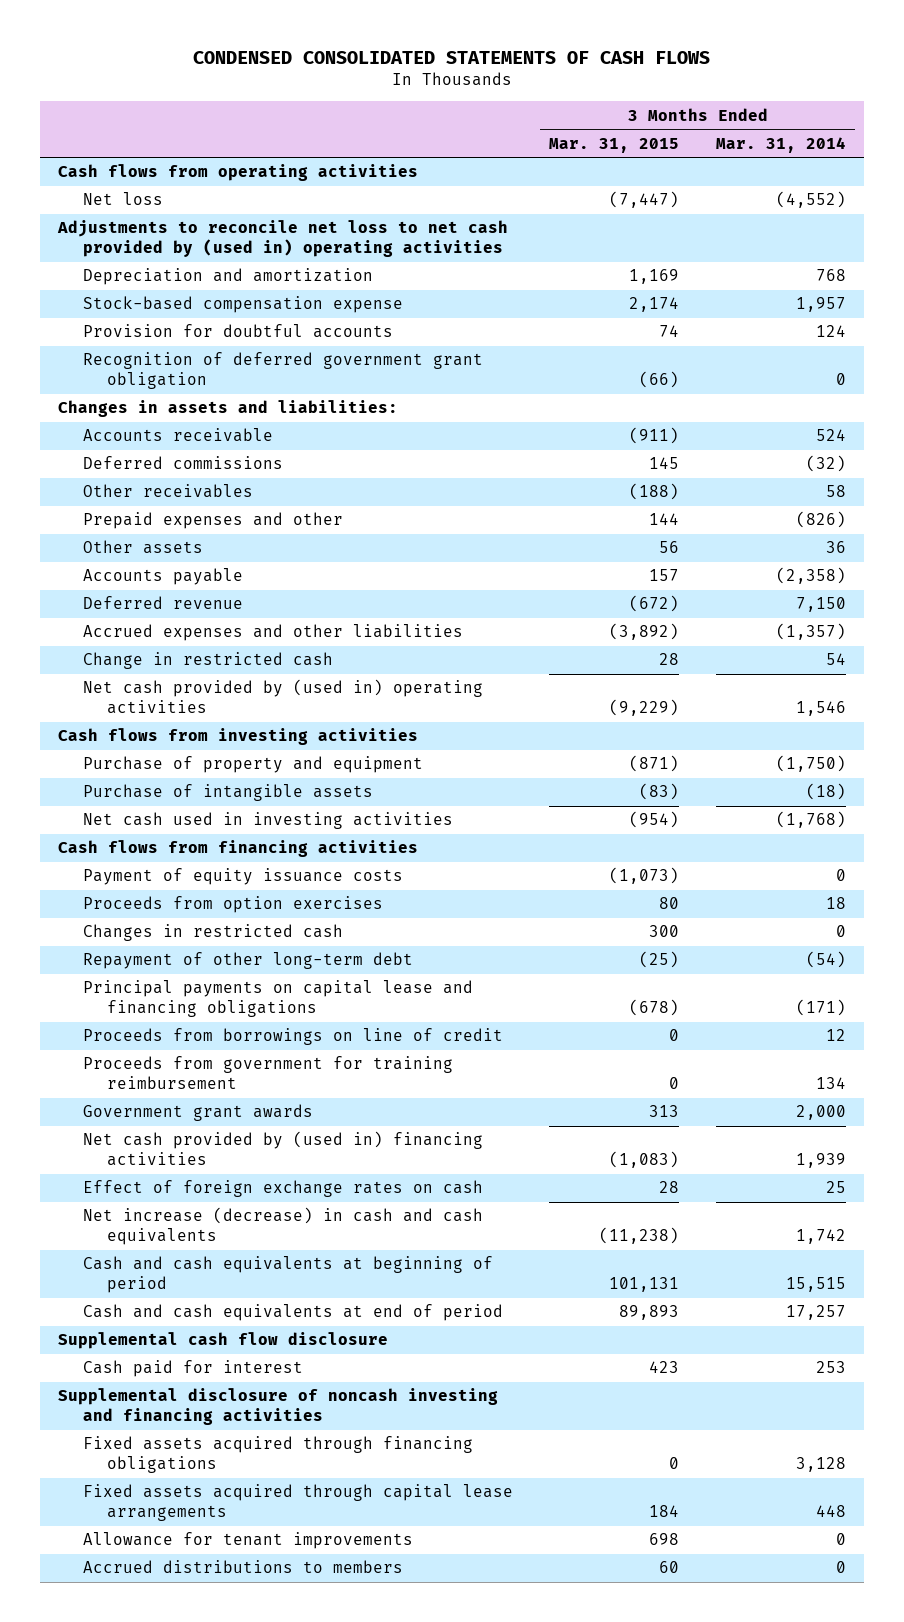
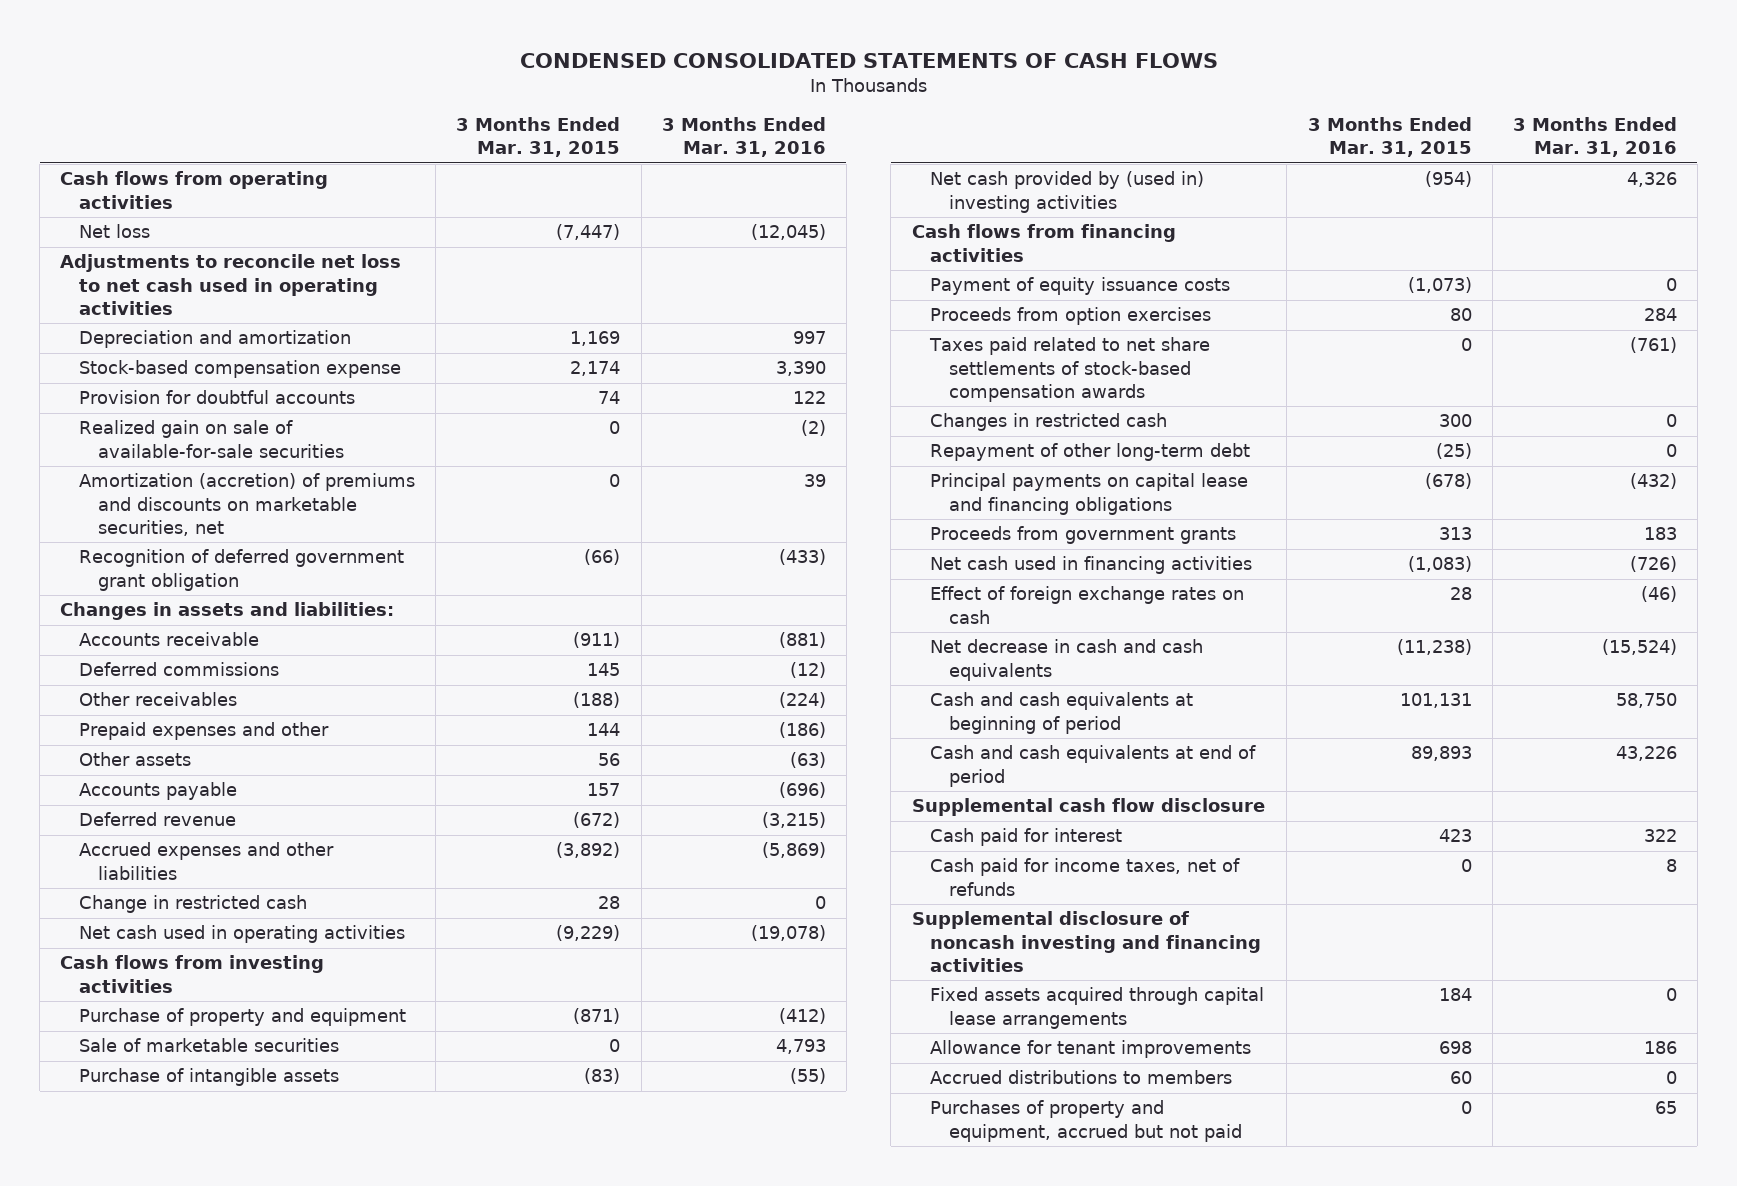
- | 3 Months Ended Mar. 31, 2015 | 3 Months Ended Mar. 31, 2014
+ | 3 Months Ended Mar. 31, 2015 | 3 Months Ended Mar. 31, 2016
- Adjustments to reconcile net loss to net cash provided by (used in) operating activities
+ Adjustments to reconcile net loss to net cash used in operating activities
+ Realized gain on sale of available-for-sale securities | 0 | (2)
+ Amortization (accretion) of premiums and discounts on marketable securities, net | 0 | 39
- Net cash provided by (used in) operating activities | (9,229) | 1,546
+ Net cash used in operating activities | (9,229) | (19,078)
+ Sale of marketable securities | 0 | 4,793
- Net cash used in investing activities | (954) | (1,768)
+ Net cash provided by (used in) investing activities | (954) | 4,326
+ Taxes paid related to net share settlements of stock-based compensation awards | 0 | (761)
- Proceeds from borrowings on line of credit | 0 | 12
- Proceeds from government for training reimbursement | 0 | 134
- Government grant awards | 313 | 2,000
- Net cash provided by (used in) financing activities | (1,083) | 1,939
+ Proceeds from government grants | 313 | 183
+ Net cash used in financing activities | (1,083) | (726)
- Net increase (decrease) in cash and cash equivalents | (11,238) | 1,742
+ Net decrease in cash and cash equivalents | (11,238) | (15,524)
+ Cash paid for income taxes, net of refunds | 0 | 8
- Fixed assets acquired through financing obligations | 0 | 3,128
+ Purchases of property and equipment, accrued but not paid | 0 | 65

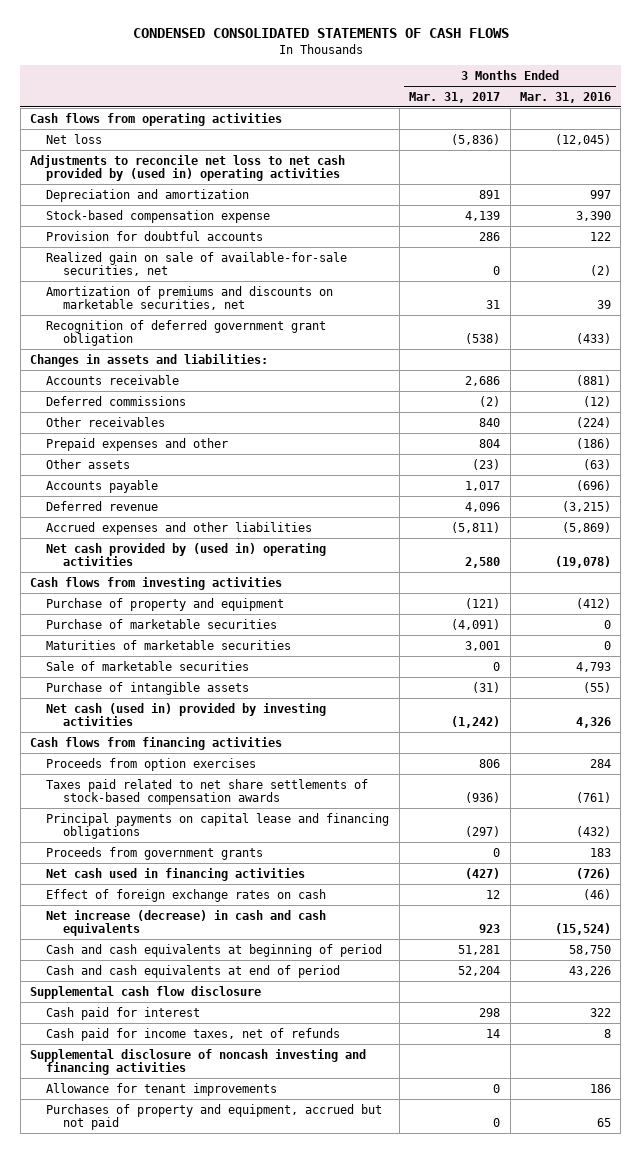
- | 3 Months Ended Mar. 31, 2015 | 3 Months Ended Mar. 31, 2016
+ | 3 Months Ended Mar. 31, 2017 | 3 Months Ended Mar. 31, 2016
- Adjustments to reconcile net loss to net cash used in operating activities
+ Adjustments to reconcile net loss to net cash provided by (used in) operating activities
- Realized gain on sale of available-for-sale securities | 0 | (2)
- Amortization (accretion) of premiums and discounts on marketable securities, net | 0 | 39
+ Realized gain on sale of available-for-sale securities, net | 0 | (2)
+ Amortization of premiums and discounts on marketable securities, net | 31 | 39
- Change in restricted cash | 28 | 0
- Net cash used in operating activities | (9,229) | (19,078)
+ Net cash provided by (used in) operating activities | 2,580 | (19,078)
+ Purchase of marketable securities | (4,091) | 0
+ Maturities of marketable securities | 3,001 | 0
- Net cash provided by (used in) investing activities | (954) | 4,326
+ Net cash (used in) provided by investing activities | (1,242) | 4,326
- Payment of equity issuance costs | (1,073) | 0
- Changes in restricted cash | 300 | 0
- Repayment of other long-term debt | (25) | 0
- Net decrease in cash and cash equivalents | (11,238) | (15,524)
+ Net increase (decrease) in cash and cash equivalents | 923 | (15,524)
- Fixed assets acquired through capital lease arrangements | 184 | 0
- Accrued distributions to members | 60 | 0

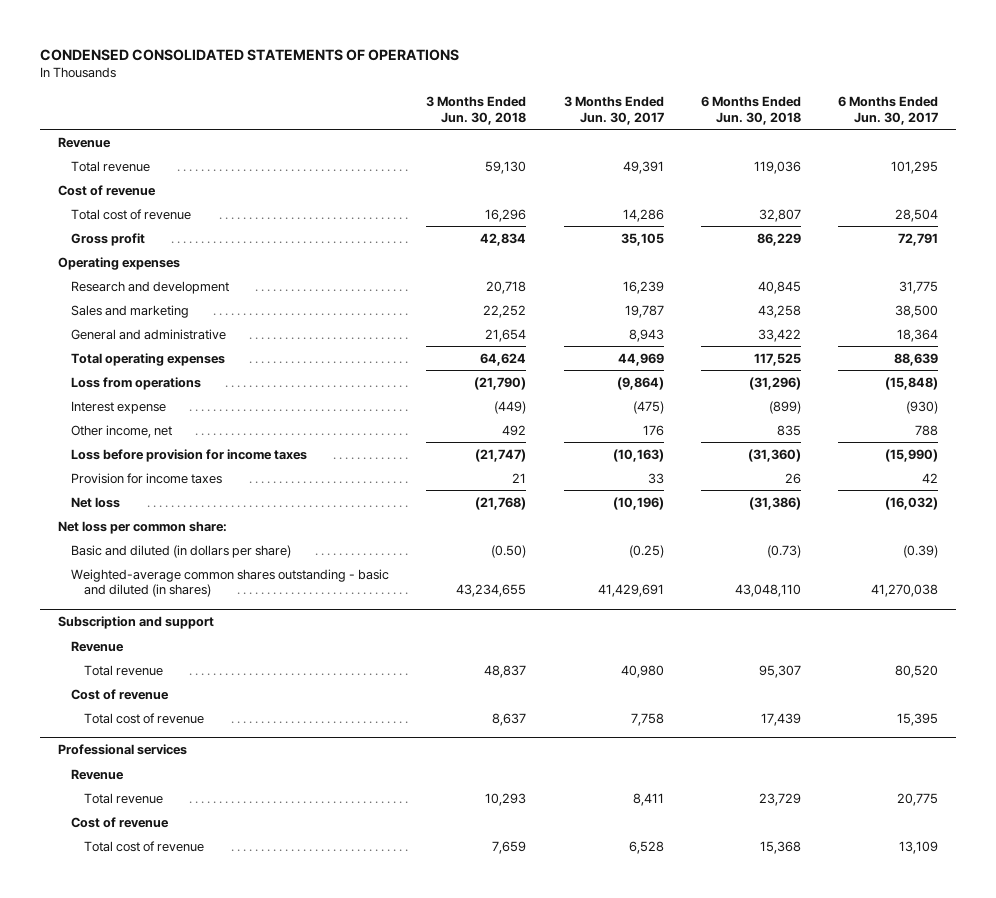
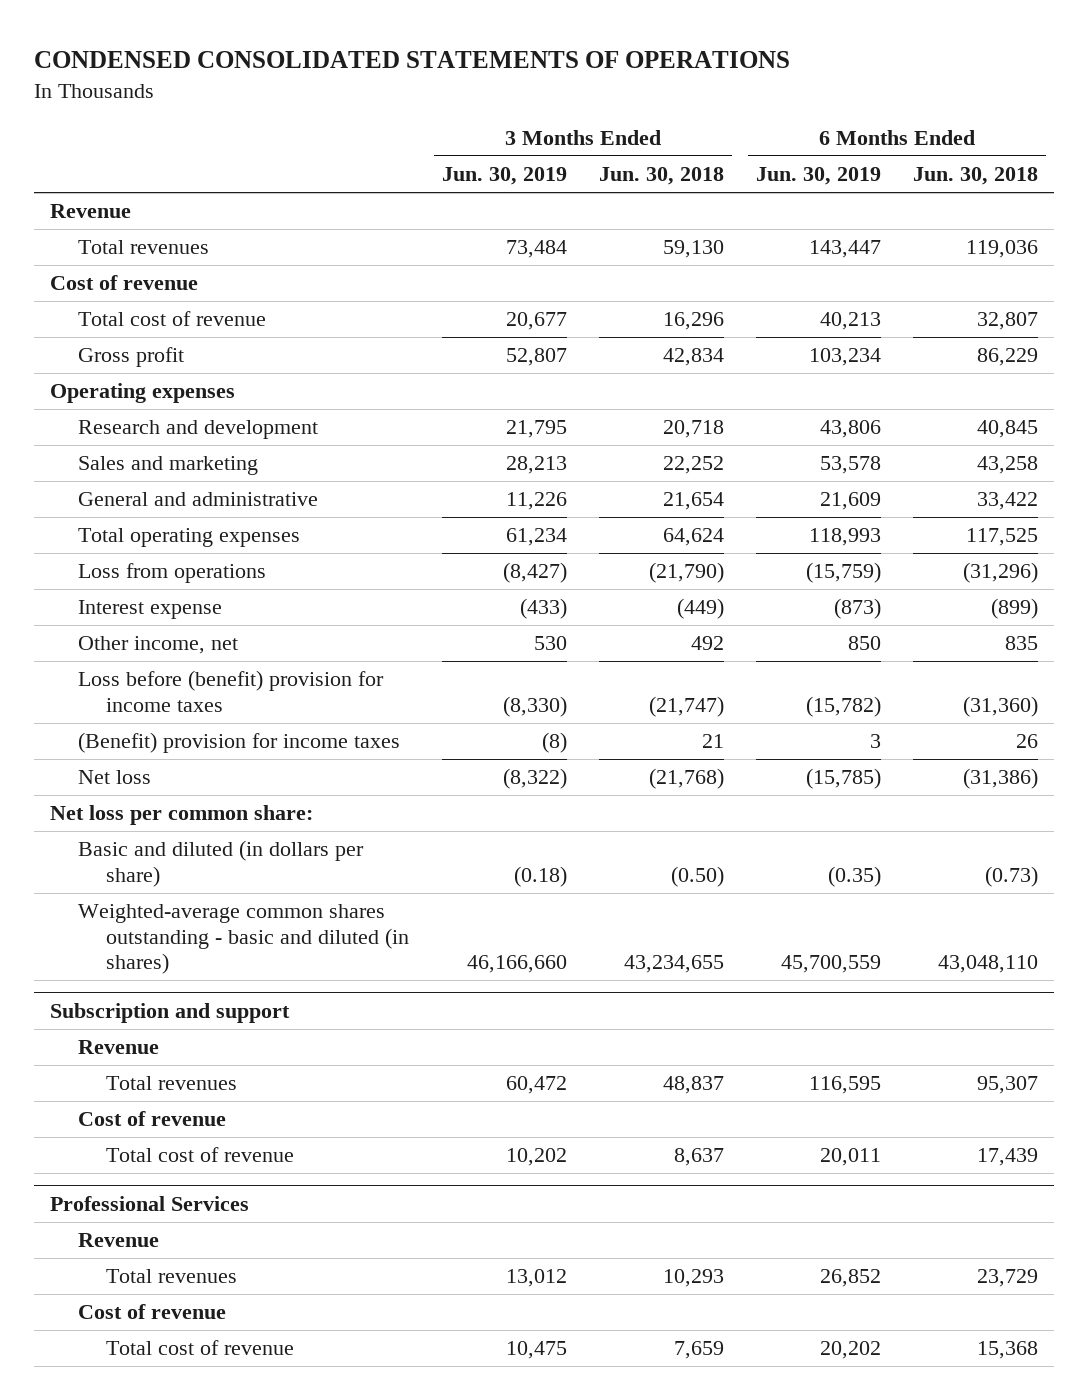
- | 3 Months Ended Jun. 30, 2018 | 3 Months Ended Jun. 30, 2017 | 6 Months Ended Jun. 30, 2018 | 6 Months Ended Jun. 30, 2017
+ | 3 Months Ended Jun. 30, 2019 | 3 Months Ended Jun. 30, 2018 | 6 Months Ended Jun. 30, 2019 | 6 Months Ended Jun. 30, 2018
- Total revenue | 59,130 | 49,391 | 119,036 | 101,295
+ Total revenues | 73,484 | 59,130 | 143,447 | 119,036
- Loss before provision for income taxes | (21,747) | (10,163) | (31,360) | (15,990)
- Provision for income taxes | 21 | 33 | 26 | 42
+ Loss before (benefit) provision for income taxes | (8,330) | (21,747) | (15,782) | (31,360)
+ (Benefit) provision for income taxes | (8) | 21 | 3 | 26
@ Subscription and support
- Total revenue | 48,837 | 40,980 | 95,307 | 80,520
+ Total revenues | 60,472 | 48,837 | 116,595 | 95,307
- Professional services
+ Professional Services
- Total revenue | 10,293 | 8,411 | 23,729 | 20,775
+ Total revenues | 13,012 | 10,293 | 26,852 | 23,729

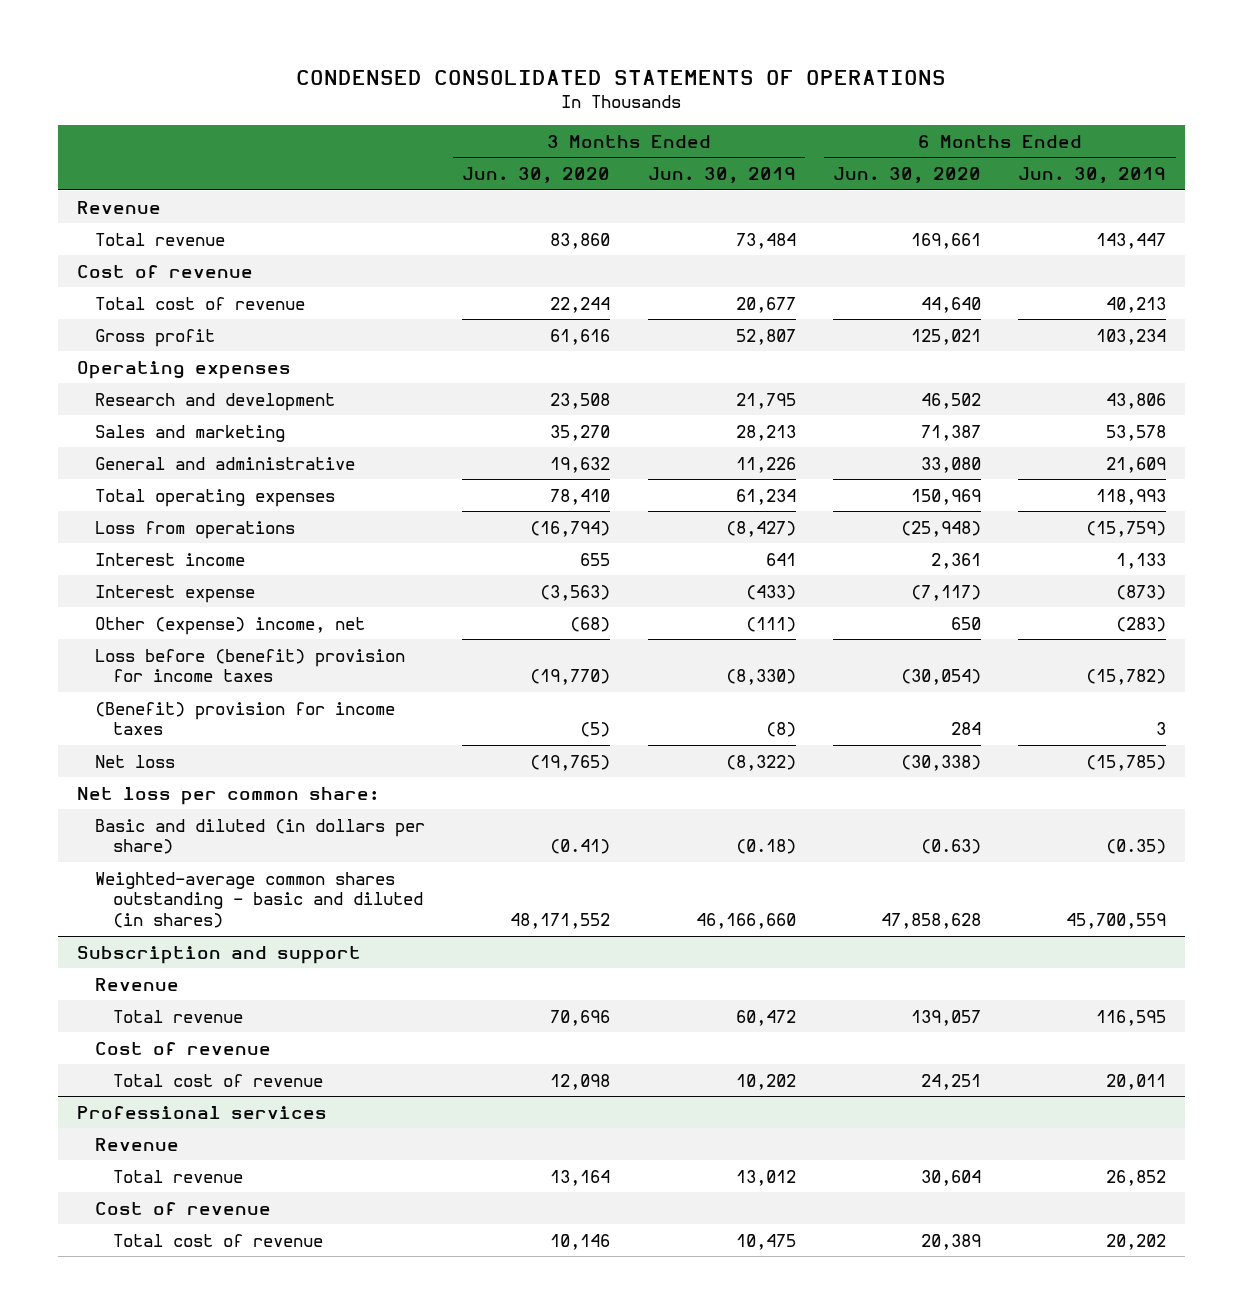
- | 3 Months Ended Jun. 30, 2019 | 3 Months Ended Jun. 30, 2018 | 6 Months Ended Jun. 30, 2019 | 6 Months Ended Jun. 30, 2018
+ | 3 Months Ended Jun. 30, 2020 | 3 Months Ended Jun. 30, 2019 | 6 Months Ended Jun. 30, 2020 | 6 Months Ended Jun. 30, 2019
- Total revenues | 73,484 | 59,130 | 143,447 | 119,036
+ Total revenue | 83,860 | 73,484 | 169,661 | 143,447
+ Interest income | 655 | 641 | 2,361 | 1,133
- Other income, net | 530 | 492 | 850 | 835
+ Other (expense) income, net | (68) | (111) | 650 | (283)
@ Subscription and support
- Total revenues | 60,472 | 48,837 | 116,595 | 95,307
+ Total revenue | 70,696 | 60,472 | 139,057 | 116,595
- Professional Services
+ Professional services
- Total revenues | 13,012 | 10,293 | 26,852 | 23,729
+ Total revenue | 13,164 | 13,012 | 30,604 | 26,852

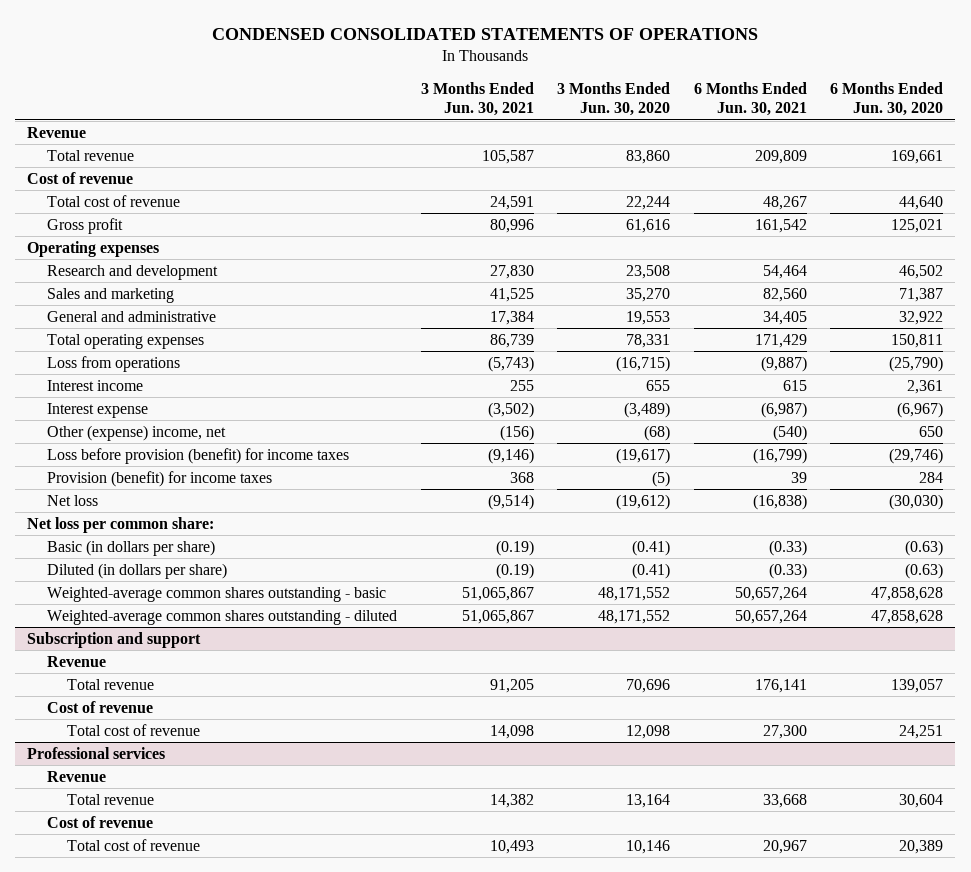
- | 3 Months Ended Jun. 30, 2020 | 3 Months Ended Jun. 30, 2019 | 6 Months Ended Jun. 30, 2020 | 6 Months Ended Jun. 30, 2019
+ | 3 Months Ended Jun. 30, 2021 | 3 Months Ended Jun. 30, 2020 | 6 Months Ended Jun. 30, 2021 | 6 Months Ended Jun. 30, 2020
- General and administrative | 19,632 | 11,226 | 33,080 | 21,609
- Total operating expenses | 78,410 | 61,234 | 150,969 | 118,993
- Loss from operations | (16,794) | (8,427) | (25,948) | (15,759)
+ General and administrative | 17,384 | 19,553 | 34,405 | 32,922
+ Total operating expenses | 86,739 | 78,331 | 171,429 | 150,811
+ Loss from operations | (5,743) | (16,715) | (9,887) | (25,790)
- Interest expense | (3,563) | (433) | (7,117) | (873)
+ Interest expense | (3,502) | (3,489) | (6,987) | (6,967)
- Loss before (benefit) provision for income taxes | (19,770) | (8,330) | (30,054) | (15,782)
- (Benefit) provision for income taxes | (5) | (8) | 284 | 3
- Net loss | (19,765) | (8,322) | (30,338) | (15,785)
+ Loss before provision (benefit) for income taxes | (9,146) | (19,617) | (16,799) | (29,746)
+ Provision (benefit) for income taxes | 368 | (5) | 39 | 284
+ Net loss | (9,514) | (19,612) | (16,838) | (30,030)
- Basic and diluted (in dollars per share) | (0.41) | (0.18) | (0.63) | (0.35)
- Weighted-average common shares outstanding - basic and diluted (in shares) | 48,171,552 | 46,166,660 | 47,858,628 | 45,700,559
+ Basic (in dollars per share) | (0.19) | (0.41) | (0.33) | (0.63)
+ Diluted (in dollars per share) | (0.19) | (0.41) | (0.33) | (0.63)
+ Weighted-average common shares outstanding - basic | 51,065,867 | 48,171,552 | 50,657,264 | 47,858,628
+ Weighted-average common shares outstanding - diluted | 51,065,867 | 48,171,552 | 50,657,264 | 47,858,628

